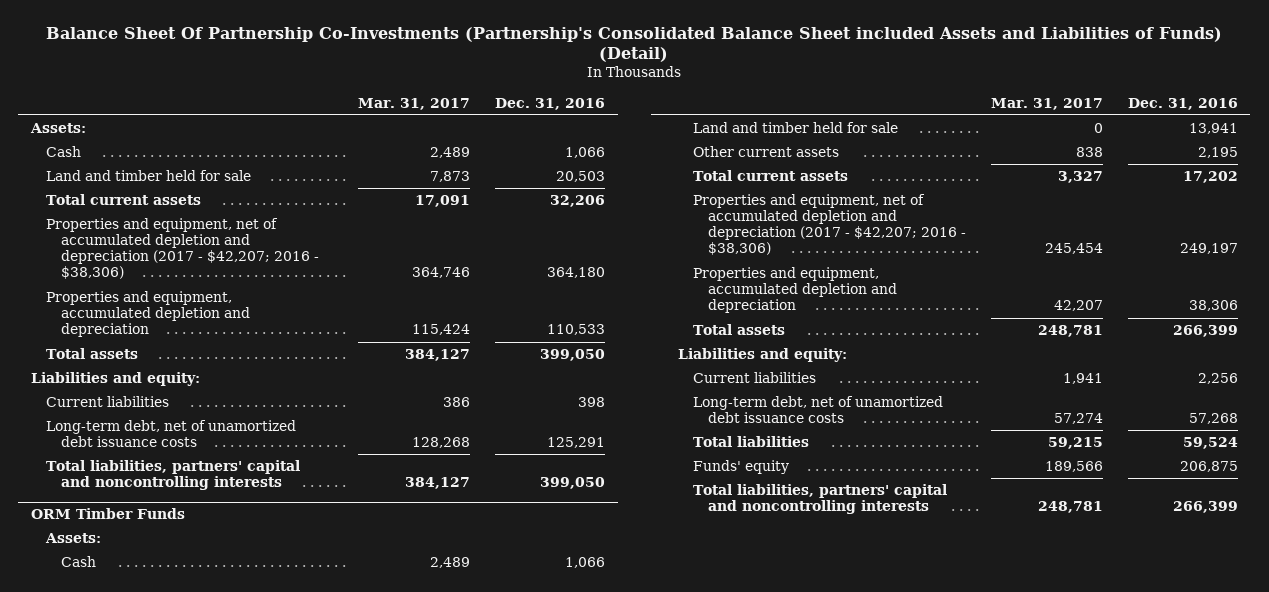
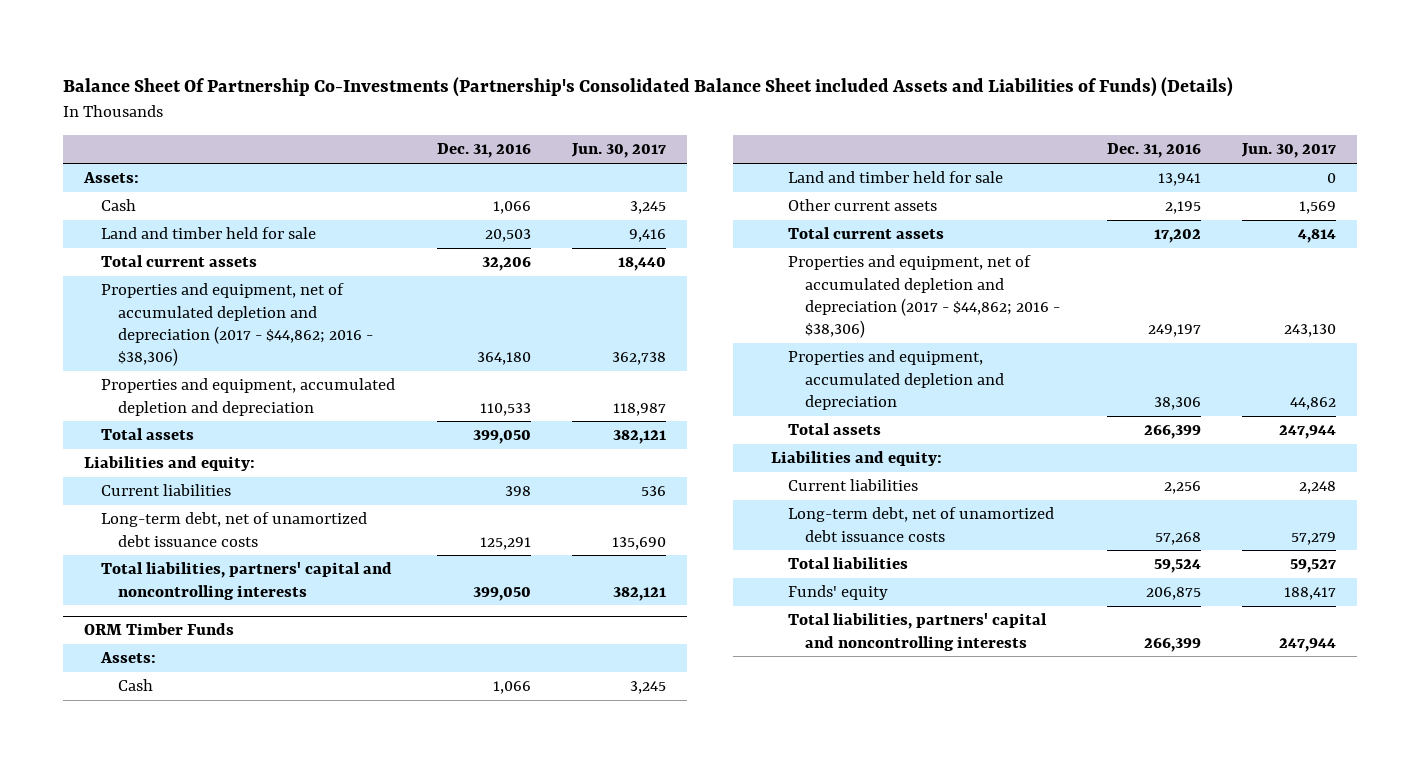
- Balance Sheet Of Partnership Co-Investments (Partnership's Consolidated Balance Sheet included Assets and Liabilities of Funds) (Detail)
+ Balance Sheet Of Partnership Co-Investments (Partnership's Consolidated Balance Sheet included Assets and Liabilities of Funds) (Details)
- | Mar. 31, 2017 | Dec. 31, 2016
+ | Dec. 31, 2016 | Jun. 30, 2017
- Properties and equipment, net of accumulated depletion and depreciation (2017 - $42,207; 2016 - $38,306) | 364,746 | 364,180
+ Properties and equipment, net of accumulated depletion and depreciation (2017 - $44,862; 2016 - $38,306) | 364,180 | 362,738
@ ORM Timber Funds
- Properties and equipment, net of accumulated depletion and depreciation (2017 - $42,207; 2016 - $38,306) | 245,454 | 249,197
+ Properties and equipment, net of accumulated depletion and depreciation (2017 - $44,862; 2016 - $38,306) | 249,197 | 243,130

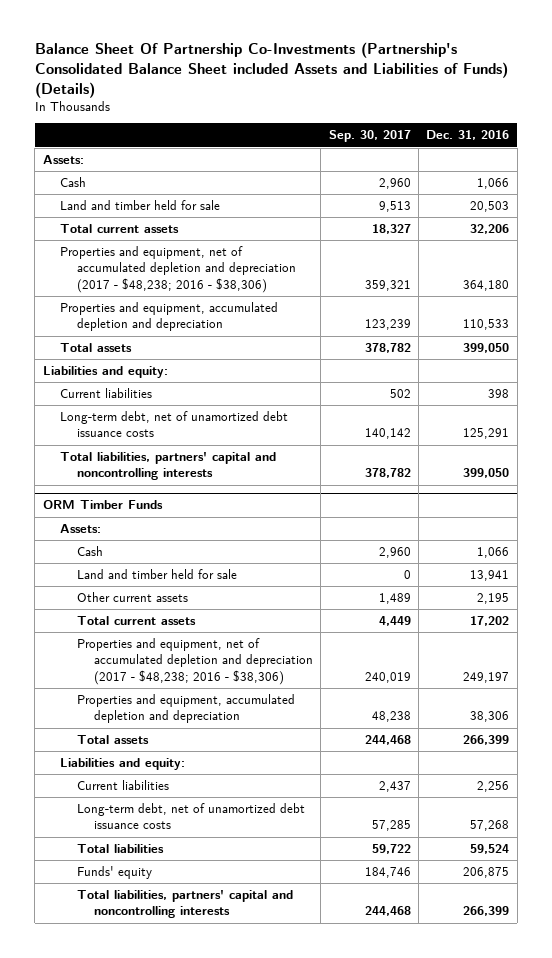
- | Dec. 31, 2016 | Jun. 30, 2017
+ | Sep. 30, 2017 | Dec. 31, 2016
- Properties and equipment, net of accumulated depletion and depreciation (2017 - $44,862; 2016 - $38,306) | 364,180 | 362,738
+ Properties and equipment, net of accumulated depletion and depreciation (2017 - $48,238; 2016 - $38,306) | 359,321 | 364,180
@ ORM Timber Funds
- Properties and equipment, net of accumulated depletion and depreciation (2017 - $44,862; 2016 - $38,306) | 249,197 | 243,130
+ Properties and equipment, net of accumulated depletion and depreciation (2017 - $48,238; 2016 - $38,306) | 240,019 | 249,197

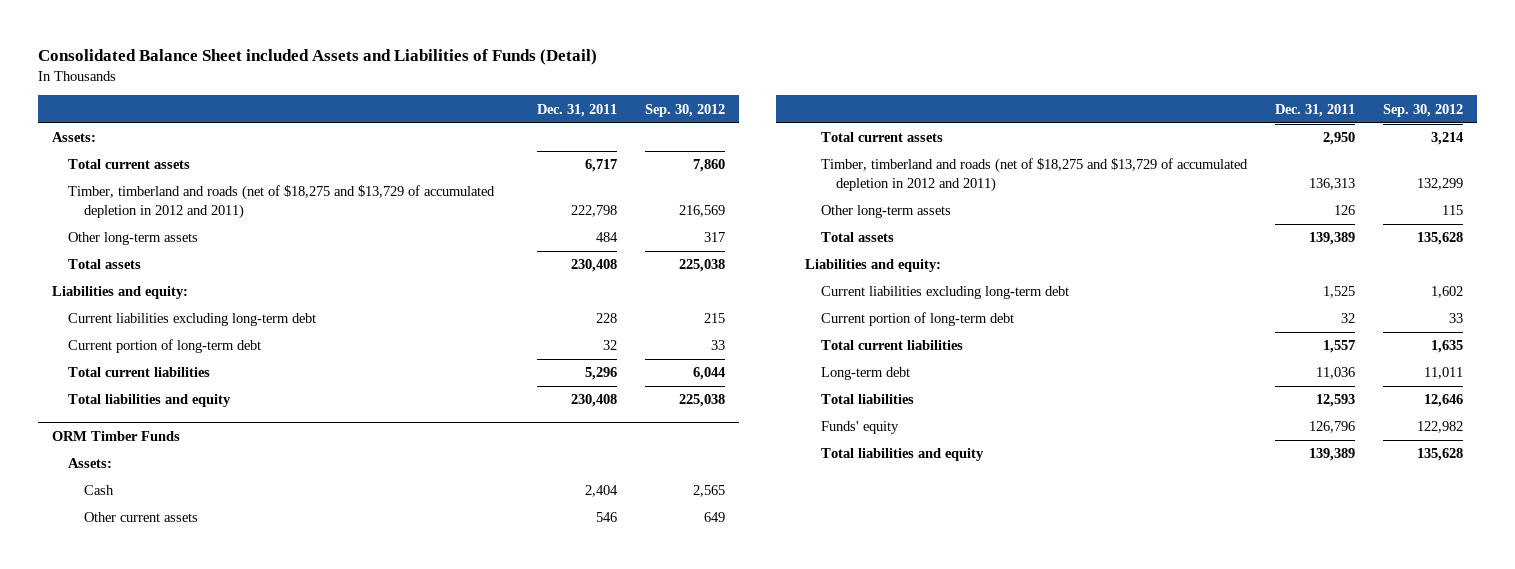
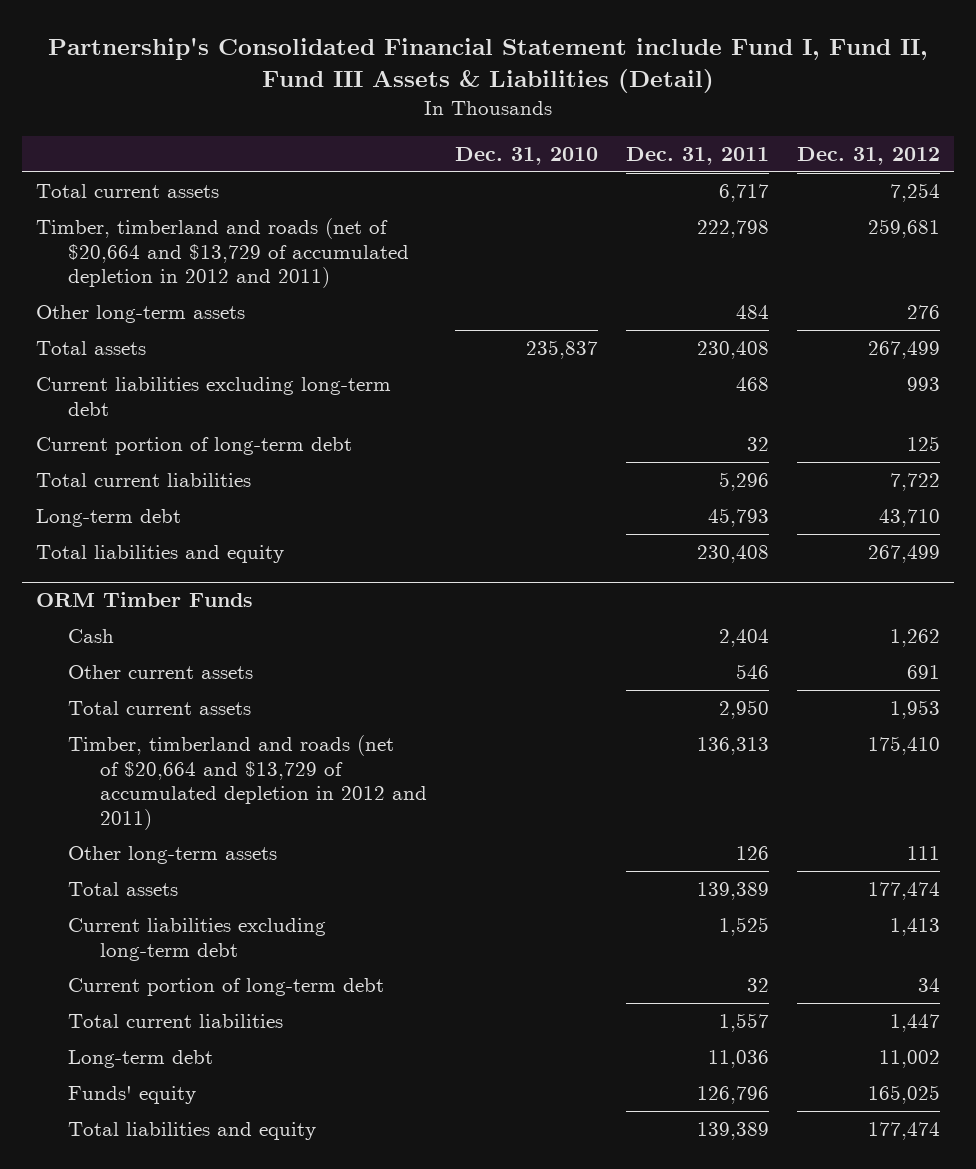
- Consolidated Balance Sheet included Assets and Liabilities of Funds (Detail)
+ Partnership's Consolidated Financial Statement include Fund I, Fund II, Fund III Assets & Liabilities (Detail)
- | Dec. 31, 2011 | Sep. 30, 2012
+ | Dec. 31, 2010 | Dec. 31, 2011 | Dec. 31, 2012
- Assets:
- Timber, timberland and roads (net of $18,275 and $13,729 of accumulated depletion in 2012 and 2011) | 222,798 | 216,569
+ Timber, timberland and roads (net of $20,664 and $13,729 of accumulated depletion in 2012 and 2011) | | 222,798 | 259,681
- Liabilities and equity:
- Current liabilities excluding long-term debt | 228 | 215
+ Current liabilities excluding long-term debt | | 468 | 993
+ Long-term debt | | 45,793 | 43,710
@ ORM Timber Funds
- Assets:
- Timber, timberland and roads (net of $18,275 and $13,729 of accumulated depletion in 2012 and 2011) | 136,313 | 132,299
+ Timber, timberland and roads (net of $20,664 and $13,729 of accumulated depletion in 2012 and 2011) | | 136,313 | 175,410
- Liabilities and equity:
- Total liabilities | 12,593 | 12,646

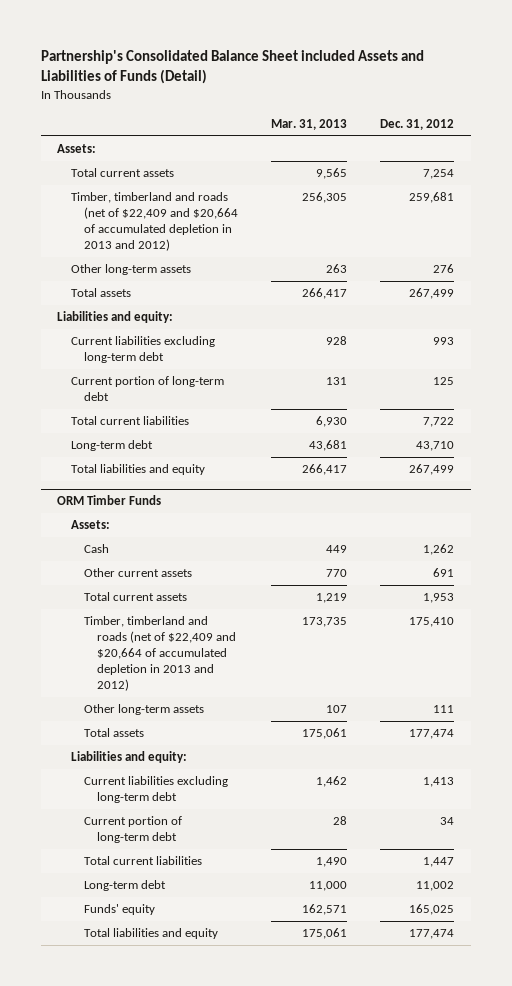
- Partnership's Consolidated Financial Statement include Fund I, Fund II, Fund III Assets & Liabilities (Detail)
+ Partnership's Consolidated Balance Sheet included Assets and Liabilities of Funds (Detail)
- | Dec. 31, 2010 | Dec. 31, 2011 | Dec. 31, 2012
+ | Mar. 31, 2013 | Dec. 31, 2012
+ Assets:
- Timber, timberland and roads (net of $20,664 and $13,729 of accumulated depletion in 2012 and 2011) | | 222,798 | 259,681
+ Timber, timberland and roads (net of $22,409 and $20,664 of accumulated depletion in 2013 and 2012) | 256,305 | 259,681
+ Liabilities and equity:
@ ORM Timber Funds
+ Assets:
- Timber, timberland and roads (net of $20,664 and $13,729 of accumulated depletion in 2012 and 2011) | | 136,313 | 175,410
+ Timber, timberland and roads (net of $22,409 and $20,664 of accumulated depletion in 2013 and 2012) | 173,735 | 175,410
+ Liabilities and equity:

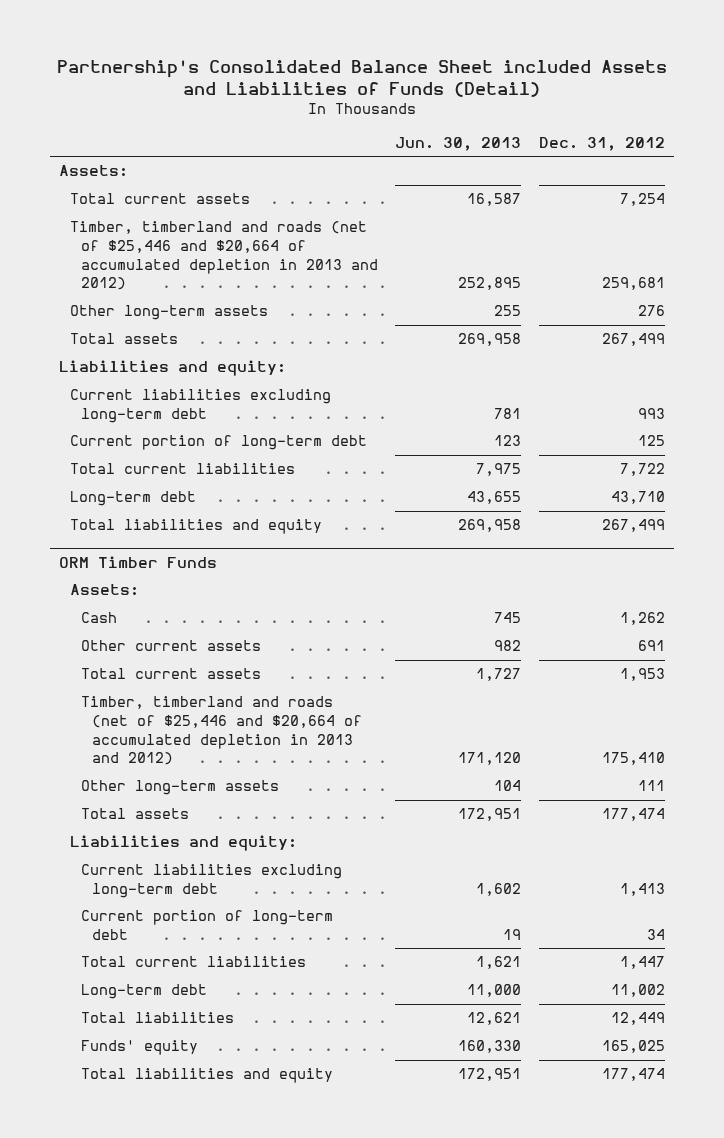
- | Mar. 31, 2013 | Dec. 31, 2012
+ | Jun. 30, 2013 | Dec. 31, 2012
- Timber, timberland and roads (net of $22,409 and $20,664 of accumulated depletion in 2013 and 2012) | 256,305 | 259,681
+ Timber, timberland and roads (net of $25,446 and $20,664 of accumulated depletion in 2013 and 2012) | 252,895 | 259,681
@ ORM Timber Funds
- Timber, timberland and roads (net of $22,409 and $20,664 of accumulated depletion in 2013 and 2012) | 173,735 | 175,410
+ Timber, timberland and roads (net of $25,446 and $20,664 of accumulated depletion in 2013 and 2012) | 171,120 | 175,410
+ Total liabilities | 12,621 | 12,449

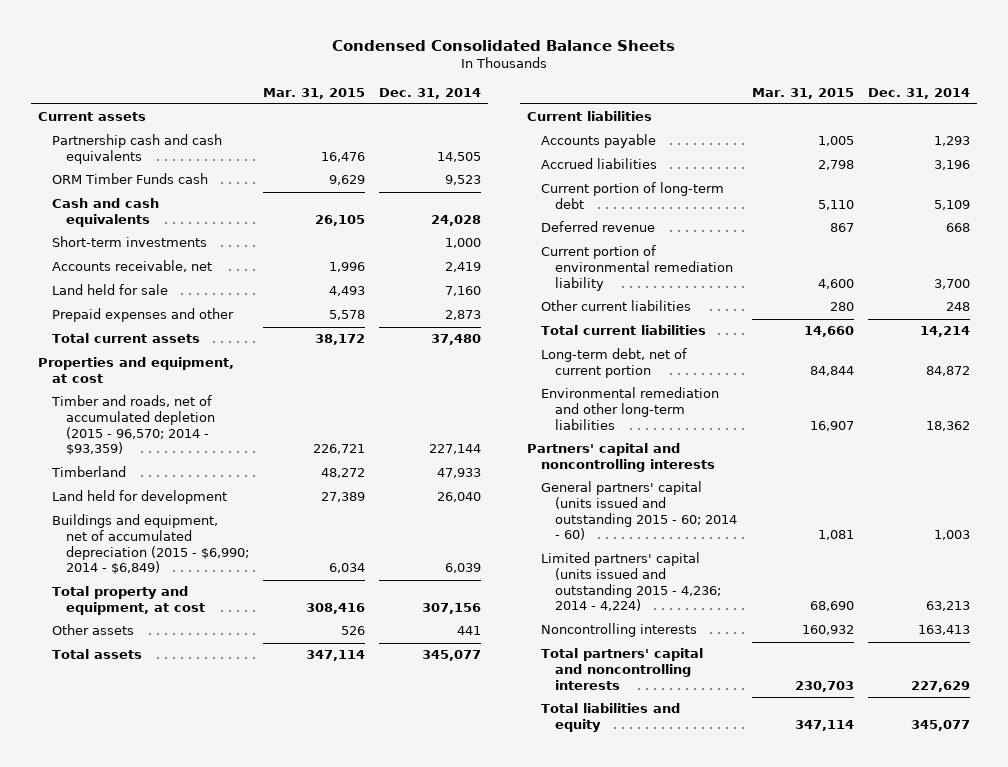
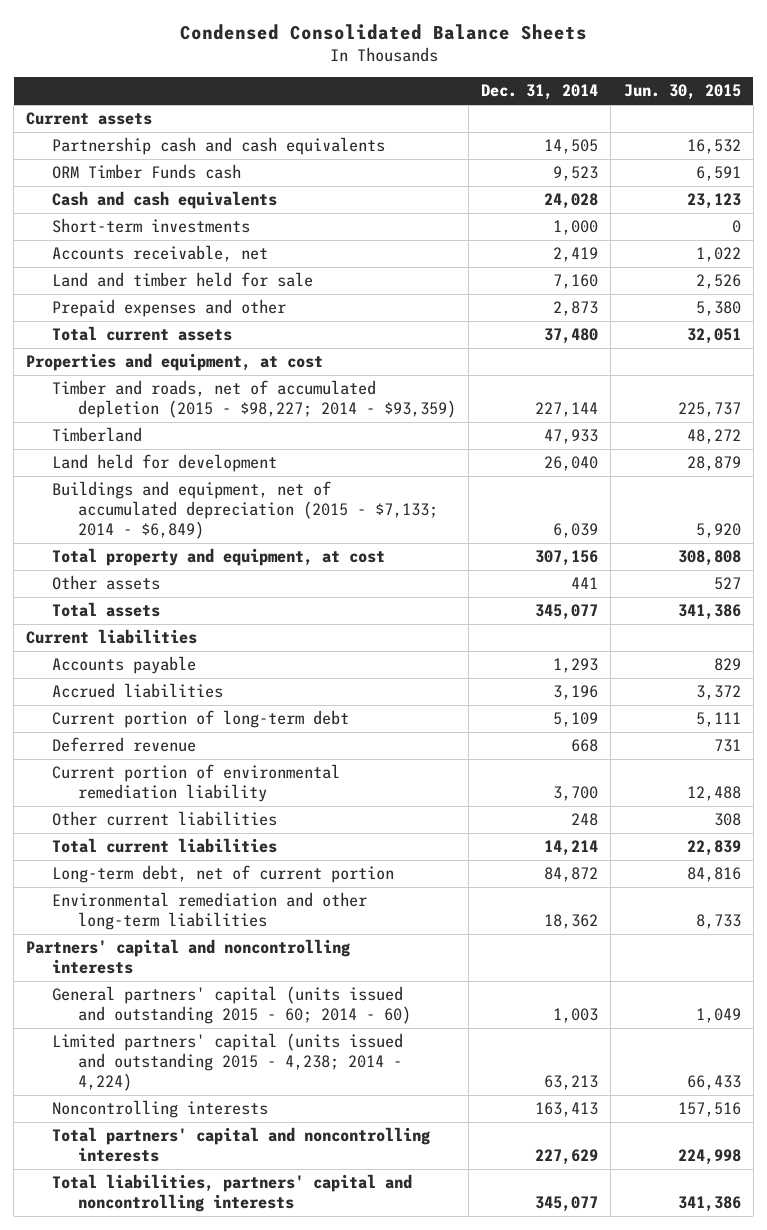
- | Mar. 31, 2015 | Dec. 31, 2014
+ | Dec. 31, 2014 | Jun. 30, 2015
- Land held for sale | 4,493 | 7,160
+ Land and timber held for sale | 7,160 | 2,526
- Timber and roads, net of accumulated depletion (2015 - 96,570; 2014 - $93,359) | 226,721 | 227,144
+ Timber and roads, net of accumulated depletion (2015 - $98,227; 2014 - $93,359) | 227,144 | 225,737
- Buildings and equipment, net of accumulated depreciation (2015 - $6,990; 2014 - $6,849) | 6,034 | 6,039
+ Buildings and equipment, net of accumulated depreciation (2015 - $7,133; 2014 - $6,849) | 6,039 | 5,920
- Limited partners' capital (units issued and outstanding 2015 - 4,236; 2014 - 4,224) | 68,690 | 63,213
+ Limited partners' capital (units issued and outstanding 2015 - 4,238; 2014 - 4,224) | 63,213 | 66,433
- Total liabilities and equity | 347,114 | 345,077
+ Total liabilities, partners' capital and noncontrolling interests | 345,077 | 341,386

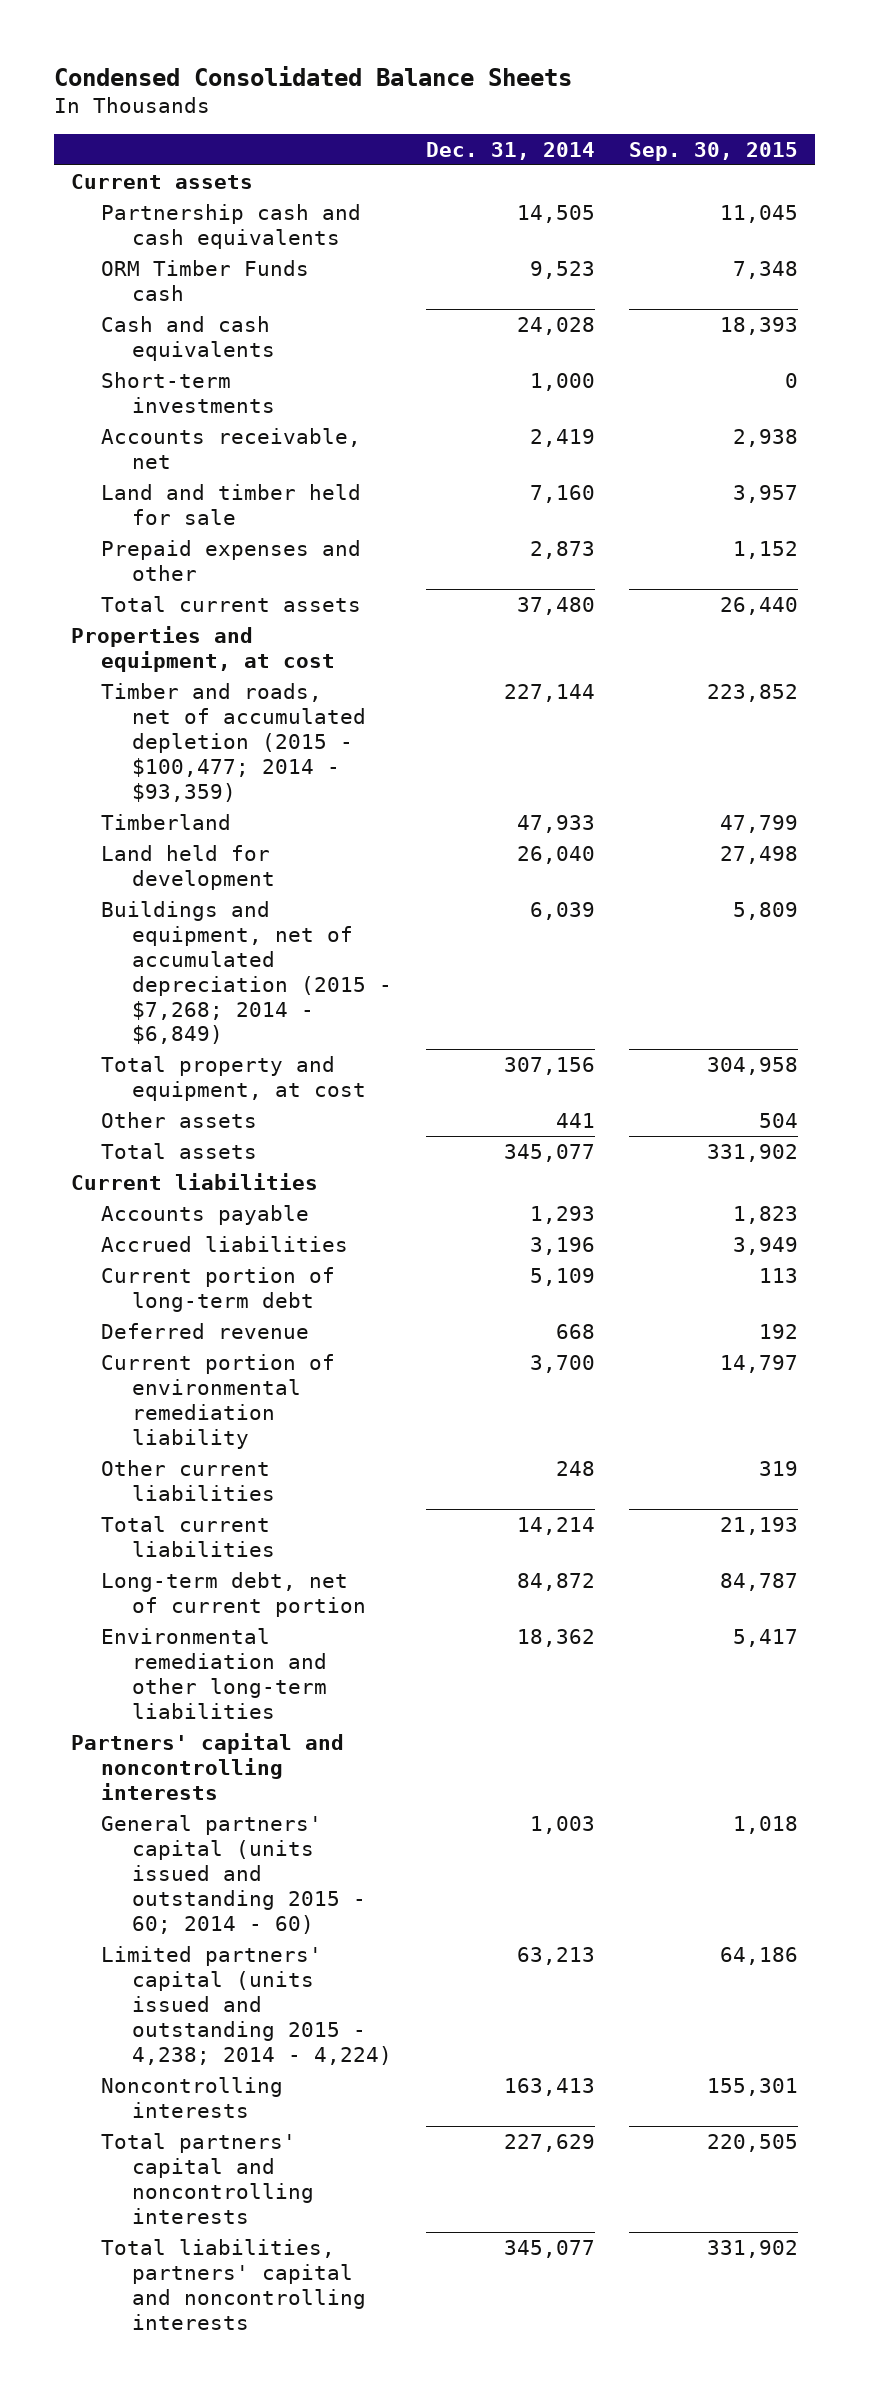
- | Dec. 31, 2014 | Jun. 30, 2015
+ | Dec. 31, 2014 | Sep. 30, 2015
- Timber and roads, net of accumulated depletion (2015 - $98,227; 2014 - $93,359) | 227,144 | 225,737
+ Timber and roads, net of accumulated depletion (2015 - $100,477; 2014 - $93,359) | 227,144 | 223,852
- Buildings and equipment, net of accumulated depreciation (2015 - $7,133; 2014 - $6,849) | 6,039 | 5,920
+ Buildings and equipment, net of accumulated depreciation (2015 - $7,268; 2014 - $6,849) | 6,039 | 5,809

